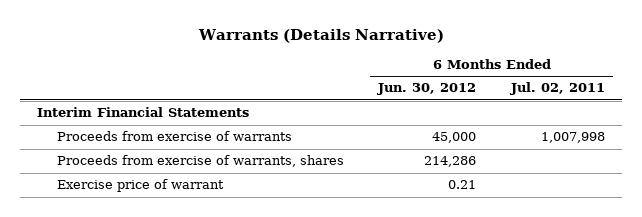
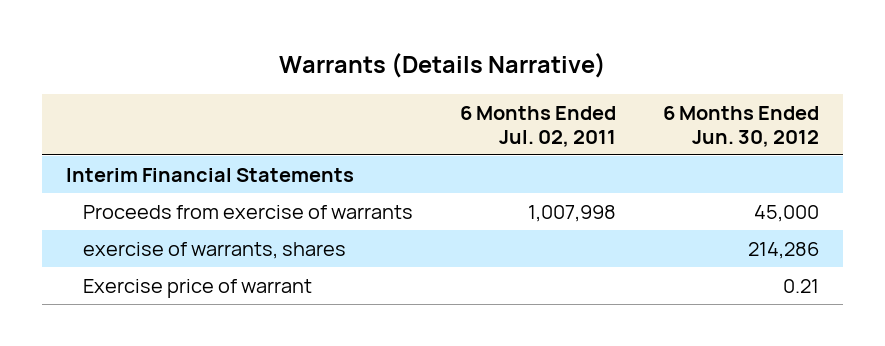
- | 6 Months Ended Jun. 30, 2012 | 6 Months Ended Jul. 02, 2011
+ | 6 Months Ended Jul. 02, 2011 | 6 Months Ended Jun. 30, 2012
- Proceeds from exercise of warrants, shares | 214,286 |
+ exercise of warrants, shares | | 214,286

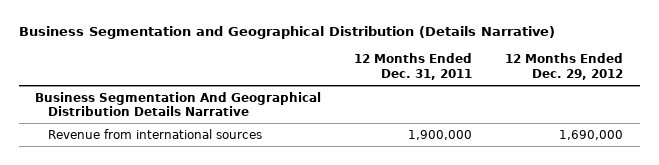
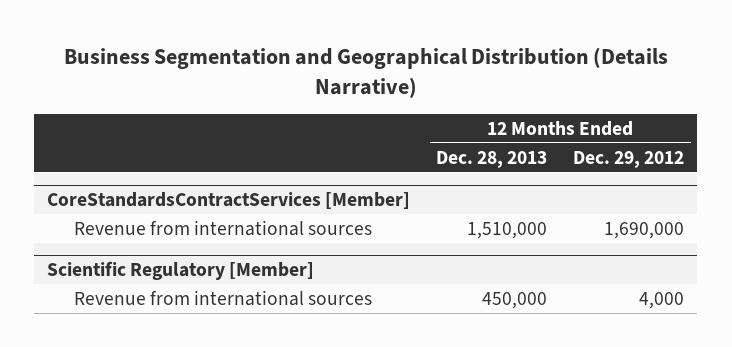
- | 12 Months Ended Dec. 31, 2011 | 12 Months Ended Dec. 29, 2012
+ | 12 Months Ended Dec. 28, 2013 | 12 Months Ended Dec. 29, 2012
- Business Segmentation And Geographical Distribution Details Narrative
+ CoreStandardsContractServices [Member]
+ Scientific Regulatory [Member]
+ Revenue from international sources | 450,000 | 4,000

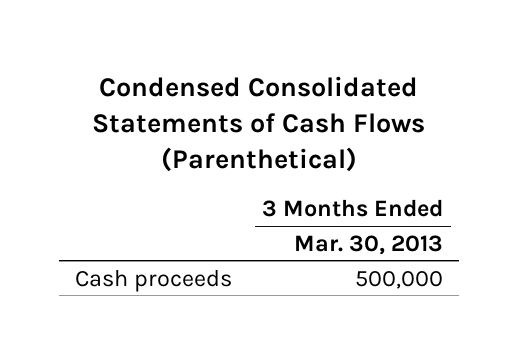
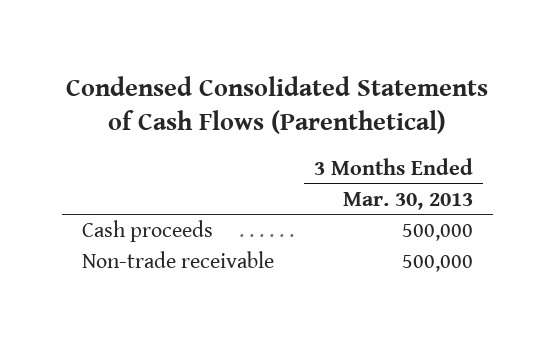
+ Non-trade receivable | 500,000

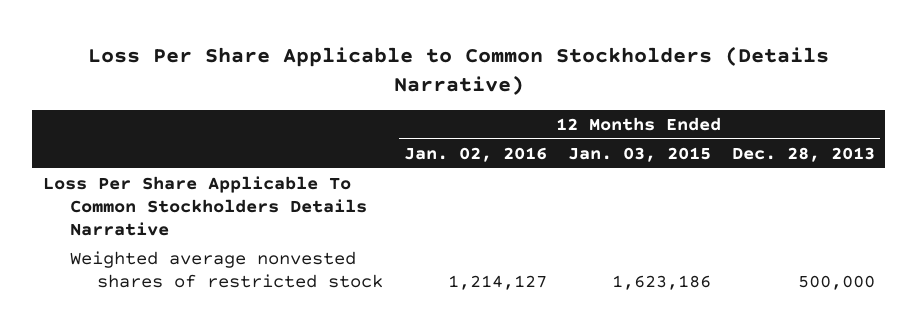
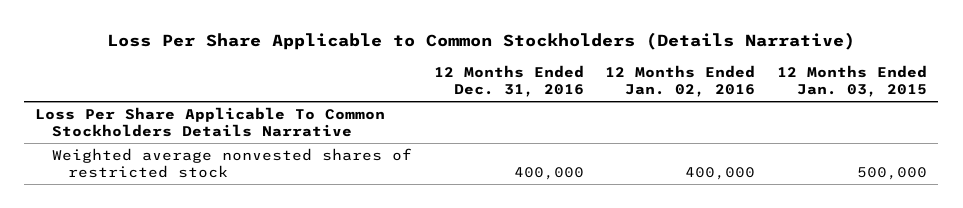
- | 12 Months Ended Jan. 02, 2016 | 12 Months Ended Jan. 03, 2015 | 12 Months Ended Dec. 28, 2013
+ | 12 Months Ended Dec. 31, 2016 | 12 Months Ended Jan. 02, 2016 | 12 Months Ended Jan. 03, 2015
- Weighted average nonvested shares of restricted stock | 1,214,127 | 1,623,186 | 500,000
+ Weighted average nonvested shares of restricted stock | 400,000 | 400,000 | 500,000

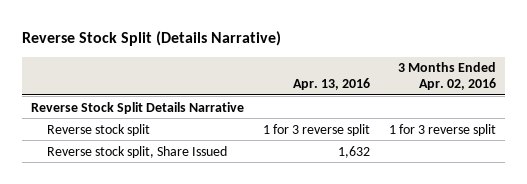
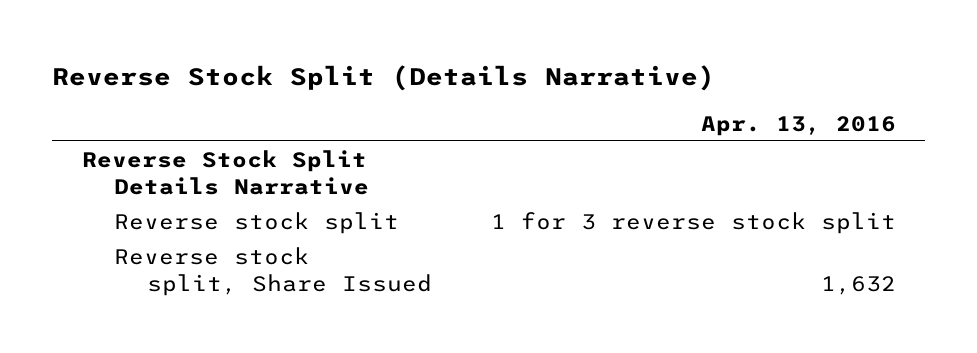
- | Apr. 13, 2016 | 3 Months Ended Apr. 02, 2016
+ | Apr. 13, 2016
- Reverse stock split | 1 for 3 reverse split | 1 for 3 reverse split
+ Reverse stock split | 1 for 3 reverse stock split

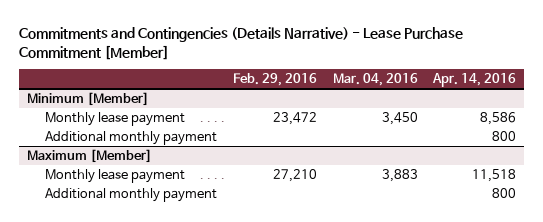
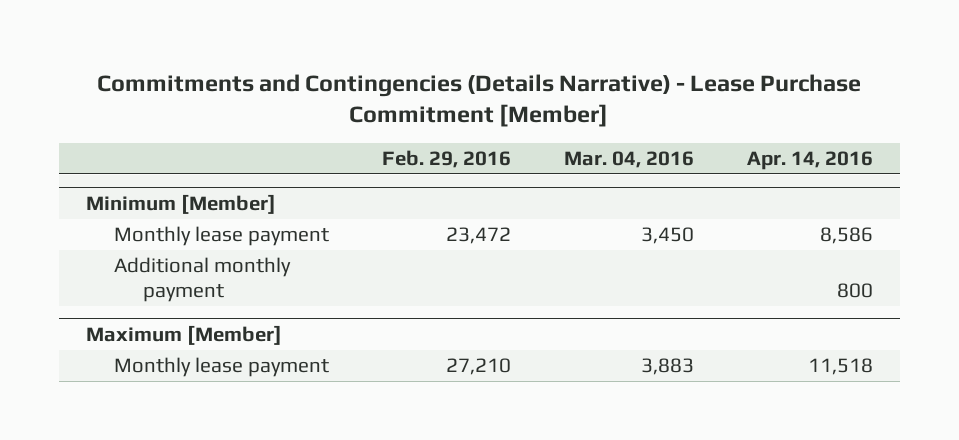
@ Maximum [Member]
- Additional monthly payment | | | 800

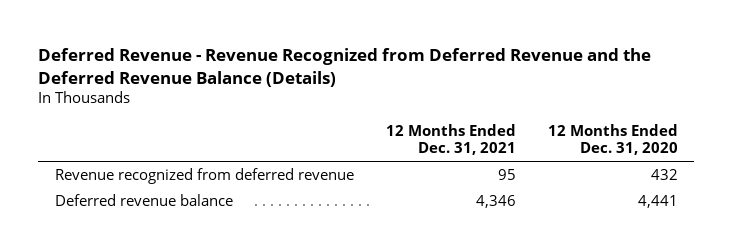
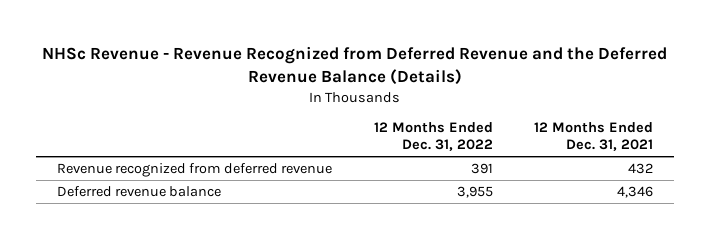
- Deferred Revenue - Revenue Recognized from Deferred Revenue and the Deferred Revenue Balance (Details)
+ NHSc Revenue - Revenue Recognized from Deferred Revenue and the Deferred Revenue Balance (Details)
- | 12 Months Ended Dec. 31, 2021 | 12 Months Ended Dec. 31, 2020
+ | 12 Months Ended Dec. 31, 2022 | 12 Months Ended Dec. 31, 2021
- Revenue recognized from deferred revenue | 95 | 432
+ Revenue recognized from deferred revenue | 391 | 432

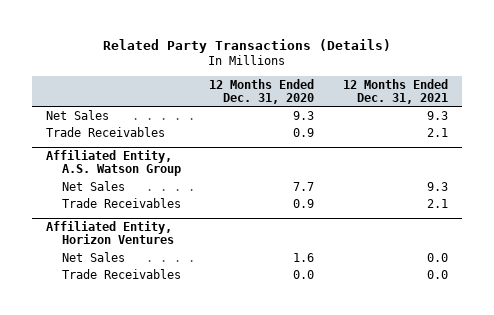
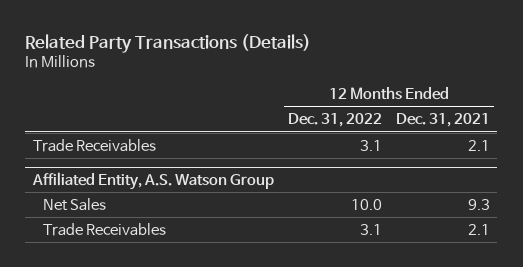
- | 12 Months Ended Dec. 31, 2020 | 12 Months Ended Dec. 31, 2021
+ | 12 Months Ended Dec. 31, 2022 | 12 Months Ended Dec. 31, 2021
- Net Sales | 9.3 | 9.3
- Affiliated Entity, Horizon Ventures
- Net Sales | 1.6 | 0.0
- Trade Receivables | 0.0 | 0.0

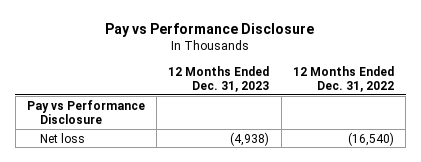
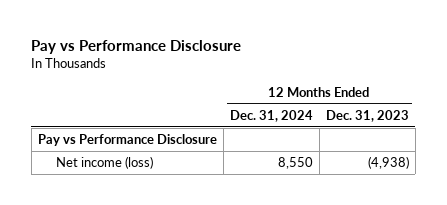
- | 12 Months Ended Dec. 31, 2023 | 12 Months Ended Dec. 31, 2022
+ | 12 Months Ended Dec. 31, 2024 | 12 Months Ended Dec. 31, 2023
- Net loss | (4,938) | (16,540)
+ Net income (loss) | 8,550 | (4,938)

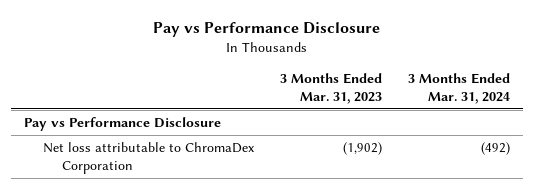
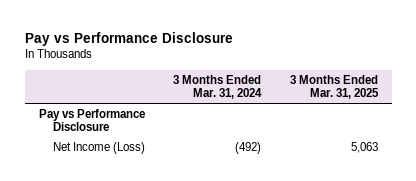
- | 3 Months Ended Mar. 31, 2023 | 3 Months Ended Mar. 31, 2024
+ | 3 Months Ended Mar. 31, 2024 | 3 Months Ended Mar. 31, 2025
- Net loss attributable to ChromaDex Corporation | (1,902) | (492)
+ Net Income (Loss) | (492) | 5,063

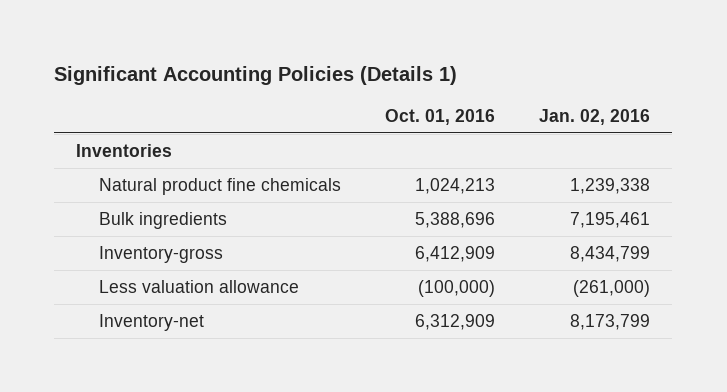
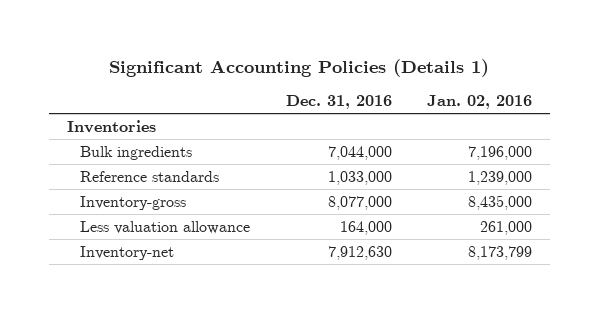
- | Oct. 01, 2016 | Jan. 02, 2016
+ | Dec. 31, 2016 | Jan. 02, 2016
- Natural product fine chemicals | 1,024,213 | 1,239,338
- Bulk ingredients | 5,388,696 | 7,195,461
- Inventory-gross | 6,412,909 | 8,434,799
- Less valuation allowance | (100,000) | (261,000)
+ Bulk ingredients | 7,044,000 | 7,196,000
+ Reference standards | 1,033,000 | 1,239,000
+ Inventory-gross | 8,077,000 | 8,435,000
+ Less valuation allowance | 164,000 | 261,000

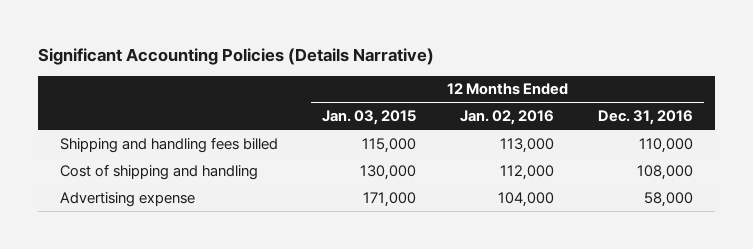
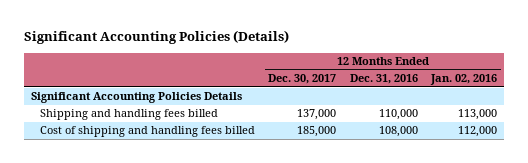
- Significant Accounting Policies (Details Narrative)
+ Significant Accounting Policies (Details)
- | 12 Months Ended Jan. 03, 2015 | 12 Months Ended Jan. 02, 2016 | 12 Months Ended Dec. 31, 2016
+ | 12 Months Ended Dec. 30, 2017 | 12 Months Ended Dec. 31, 2016 | 12 Months Ended Jan. 02, 2016
+ Significant Accounting Policies Details
- Cost of shipping and handling | 130,000 | 112,000 | 108,000
- Advertising expense | 171,000 | 104,000 | 58,000
+ Cost of shipping and handling fees billed | 185,000 | 108,000 | 112,000

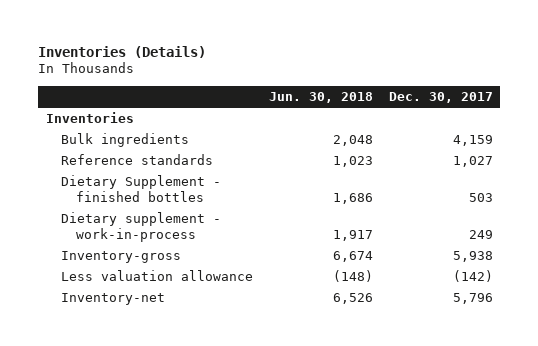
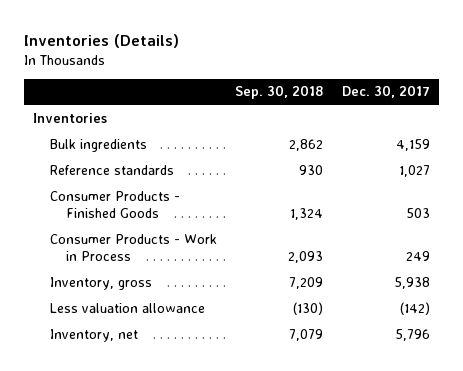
- | Jun. 30, 2018 | Dec. 30, 2017
+ | Sep. 30, 2018 | Dec. 30, 2017
- Dietary Supplement - finished bottles | 1,686 | 503
- Dietary supplement - work-in-process | 1,917 | 249
- Inventory-gross | 6,674 | 5,938
+ Consumer Products - Finished Goods | 1,324 | 503
+ Consumer Products - Work in Process | 2,093 | 249
+ Inventory, gross | 7,209 | 5,938
- Inventory-net | 6,526 | 5,796
+ Inventory, net | 7,079 | 5,796

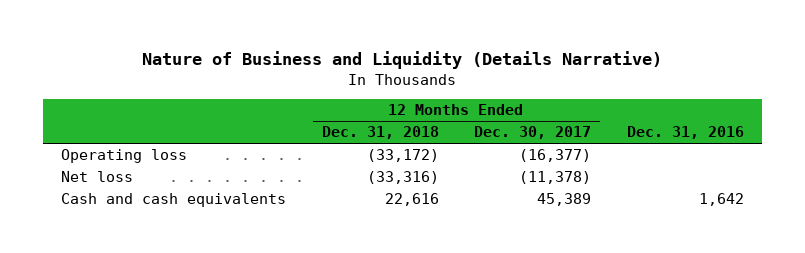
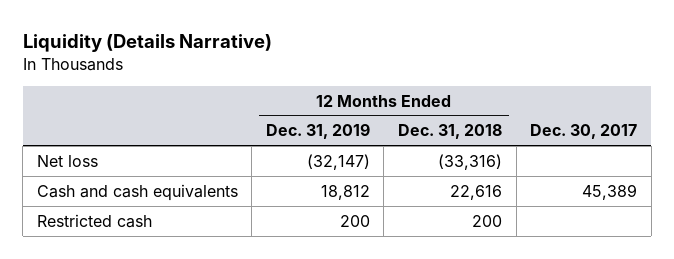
- Nature of Business and Liquidity (Details Narrative)
+ Liquidity (Details Narrative)
- | 12 Months Ended Dec. 31, 2018 | 12 Months Ended Dec. 30, 2017 | Dec. 31, 2016
+ | 12 Months Ended Dec. 31, 2019 | 12 Months Ended Dec. 31, 2018 | Dec. 30, 2017
- Operating loss | (33,172) | (16,377) |
+ Restricted cash | 200 | 200 |

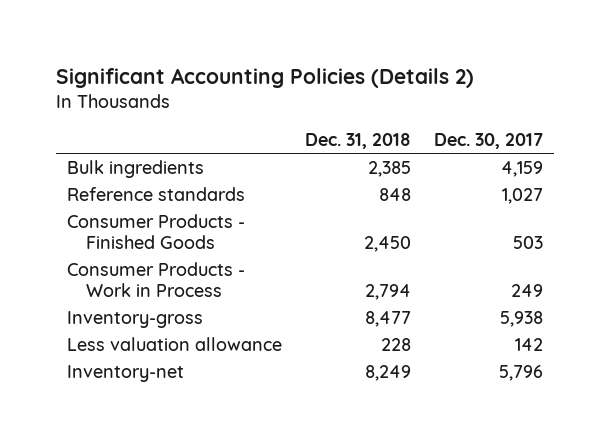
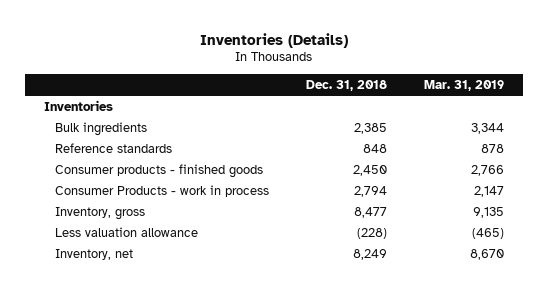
- Significant Accounting Policies (Details 2)
+ Inventories (Details)
- | Dec. 31, 2018 | Dec. 30, 2017
+ | Dec. 31, 2018 | Mar. 31, 2019
+ Inventories
- Consumer Products - Finished Goods | 2,450 | 503
- Consumer Products - Work in Process | 2,794 | 249
- Inventory-gross | 8,477 | 5,938
- Less valuation allowance | 228 | 142
- Inventory-net | 8,249 | 5,796
+ Consumer products - finished goods | 2,450 | 2,766
+ Consumer Products - work in process | 2,794 | 2,147
+ Inventory, gross | 8,477 | 9,135
+ Less valuation allowance | (228) | (465)
+ Inventory, net | 8,249 | 8,670

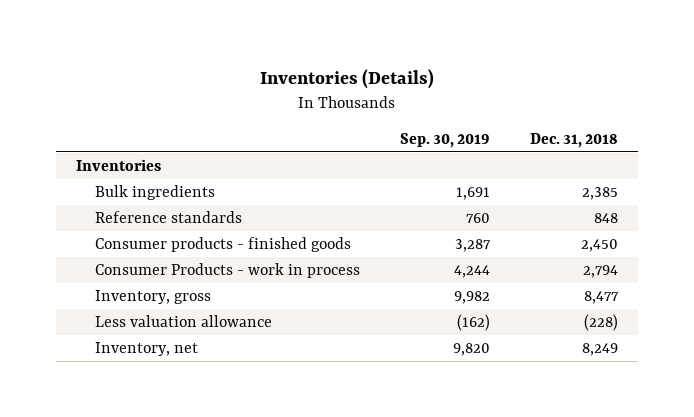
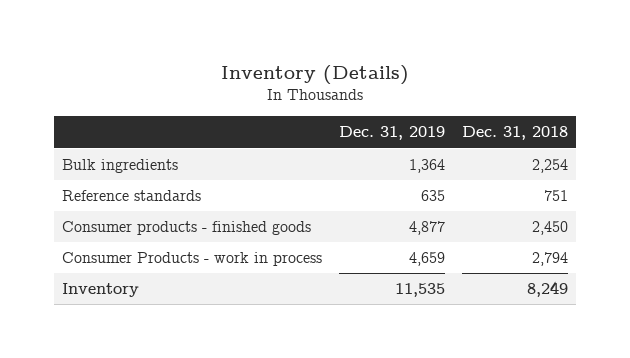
- Inventories (Details)
+ Inventory (Details)
- | Sep. 30, 2019 | Dec. 31, 2018
+ | Dec. 31, 2019 | Dec. 31, 2018
- Inventories
- Bulk ingredients | 1,691 | 2,385
- Reference standards | 760 | 848
+ Bulk ingredients | 1,364 | 2,254
+ Reference standards | 635 | 751
- Inventory, gross | 9,982 | 8,477
- Less valuation allowance | (162) | (228)
- Inventory, net | 9,820 | 8,249
+ Inventory | 11,535 | 8,249

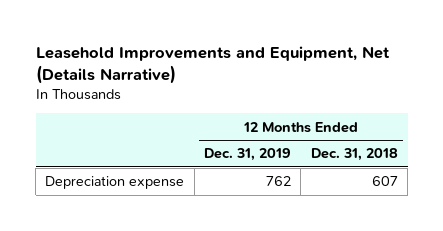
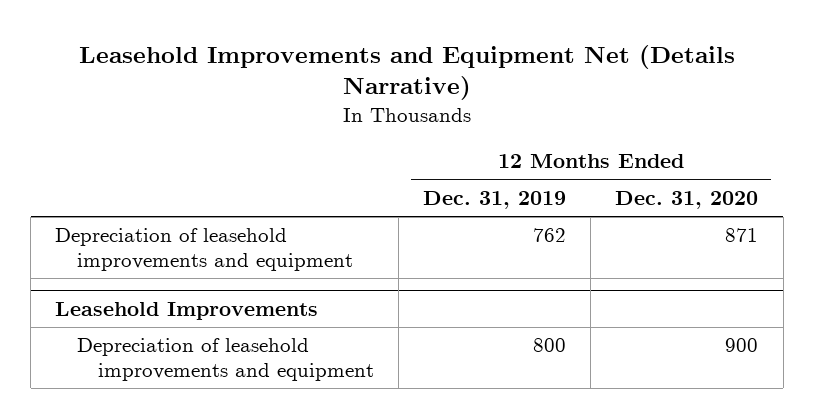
- Leasehold Improvements and Equipment, Net (Details Narrative)
+ Leasehold Improvements and Equipment Net (Details Narrative)
- | 12 Months Ended Dec. 31, 2019 | 12 Months Ended Dec. 31, 2018
+ | 12 Months Ended Dec. 31, 2019 | 12 Months Ended Dec. 31, 2020
- Depreciation expense | 762 | 607
+ Depreciation of leasehold improvements and equipment | 762 | 871
+ Leasehold Improvements
+ Depreciation of leasehold improvements and equipment | 800 | 900

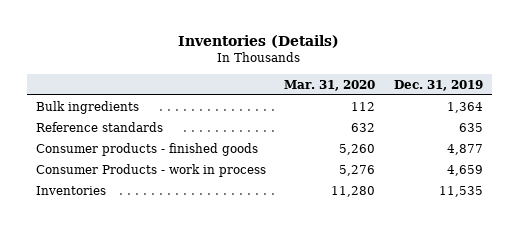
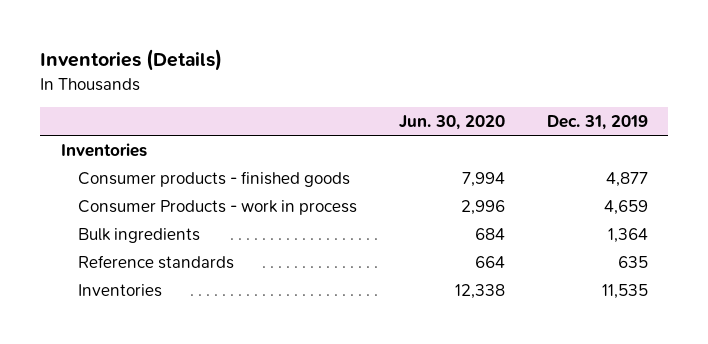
- | Mar. 31, 2020 | Dec. 31, 2019
+ | Jun. 30, 2020 | Dec. 31, 2019
+ Inventories
moved down: Bulk ingredients | 684 | 1,364
moved down: Reference standards | 664 | 635

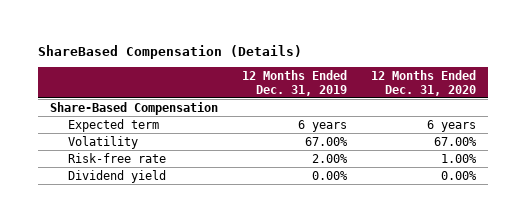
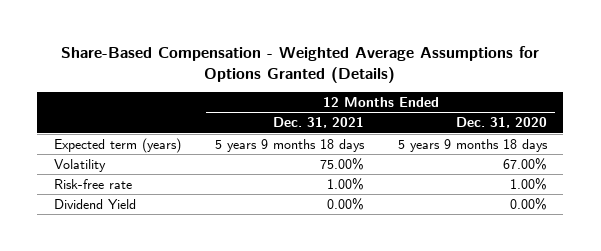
- ShareBased Compensation (Details)
+ Share-Based Compensation - Weighted Average Assumptions for Options Granted (Details)
- | 12 Months Ended Dec. 31, 2019 | 12 Months Ended Dec. 31, 2020
+ | 12 Months Ended Dec. 31, 2021 | 12 Months Ended Dec. 31, 2020
- Share-Based Compensation
- Expected term | 6 years | 6 years
+ Expected term (years) | 5 years 9 months 18 days | 5 years 9 months 18 days
- Dividend yield | 0.00% | 0.00%
+ Dividend Yield | 0.00% | 0.00%

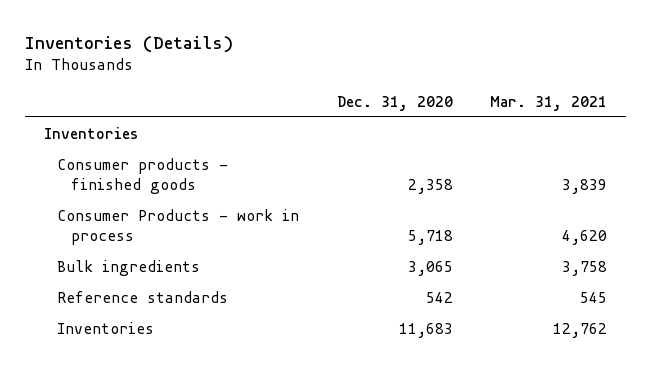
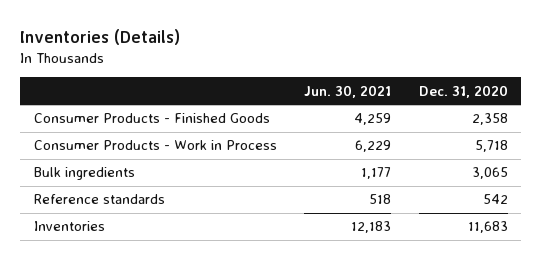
- | Dec. 31, 2020 | Mar. 31, 2021
+ | Jun. 30, 2021 | Dec. 31, 2020
- Inventories
- Consumer products - finished goods | 2,358 | 3,839
- Consumer Products - work in process | 5,718 | 4,620
+ Consumer Products - Finished Goods | 4,259 | 2,358
+ Consumer Products - Work in Process | 6,229 | 5,718

